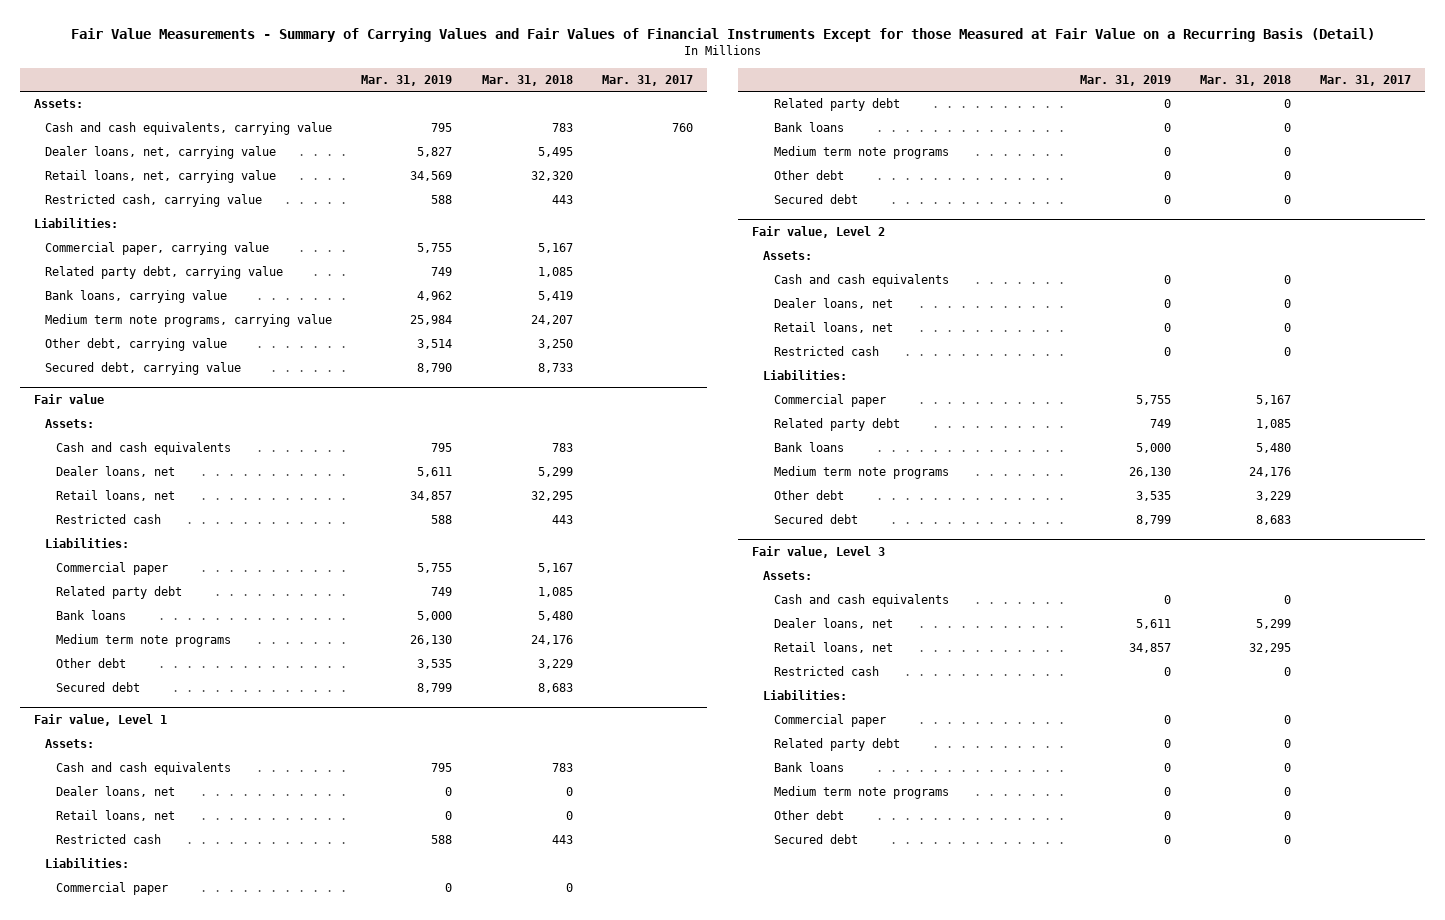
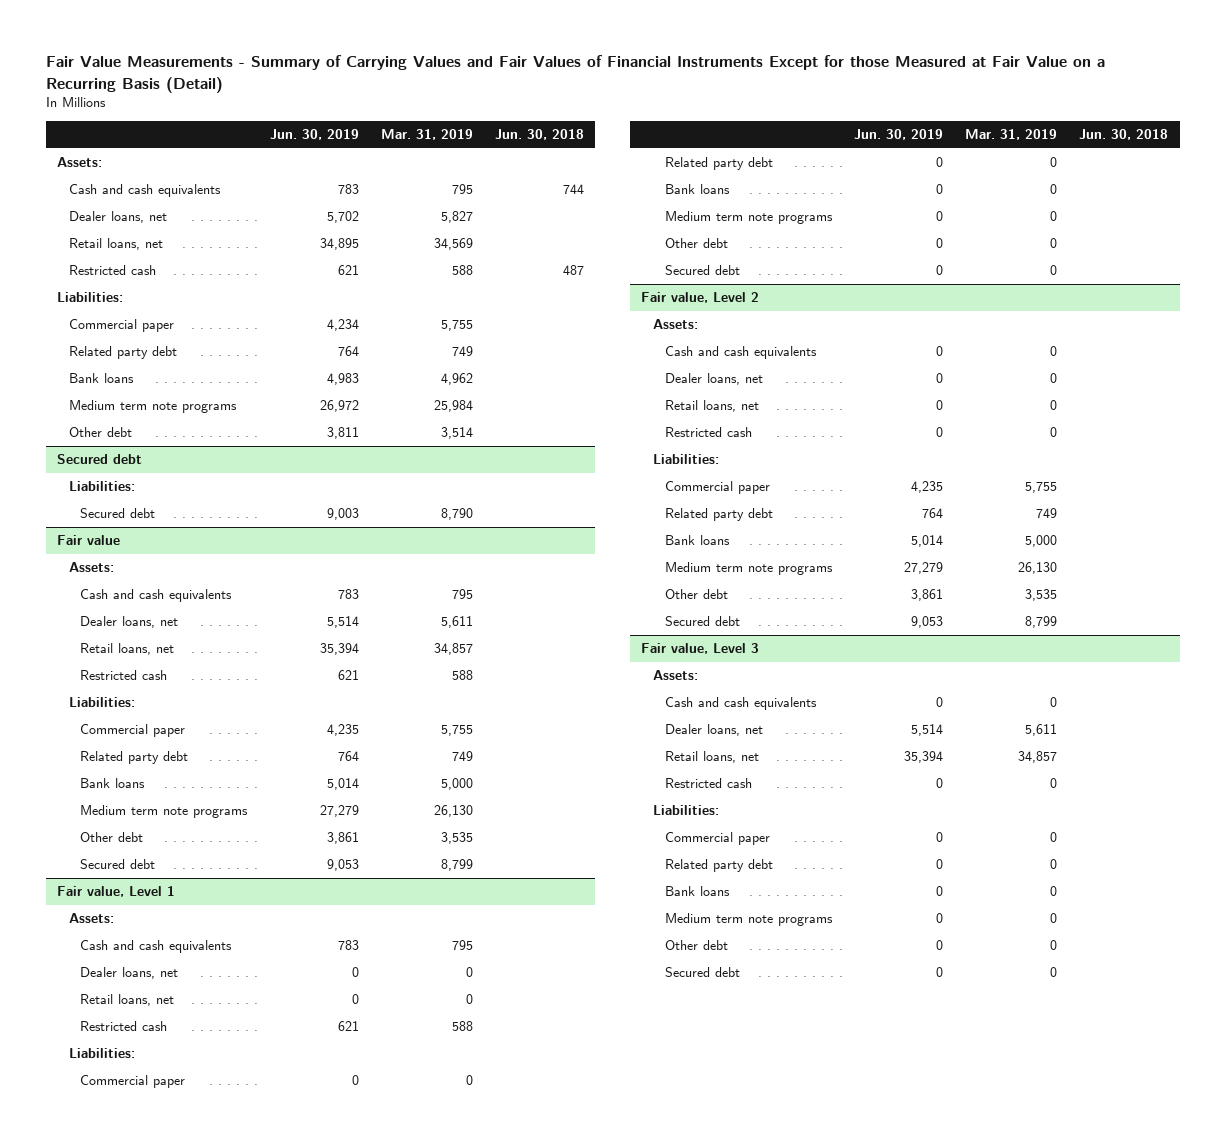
- | Mar. 31, 2019 | Mar. 31, 2018 | Mar. 31, 2017
+ | Jun. 30, 2019 | Mar. 31, 2019 | Jun. 30, 2018
- Cash and cash equivalents, carrying value | 795 | 783 | 760
- Dealer loans, net, carrying value | 5,827 | 5,495 |
- Retail loans, net, carrying value | 34,569 | 32,320 |
- Restricted cash, carrying value | 588 | 443 |
+ Cash and cash equivalents | 783 | 795 | 744
+ Dealer loans, net | 5,702 | 5,827 |
+ Retail loans, net | 34,895 | 34,569 |
+ Restricted cash | 621 | 588 | 487
- Commercial paper, carrying value | 5,755 | 5,167 |
- Related party debt, carrying value | 749 | 1,085 |
- Bank loans, carrying value | 4,962 | 5,419 |
- Medium term note programs, carrying value | 25,984 | 24,207 |
- Other debt, carrying value | 3,514 | 3,250 |
- Secured debt, carrying value | 8,790 | 8,733 |
+ Commercial paper | 4,234 | 5,755 |
+ Related party debt | 764 | 749 |
+ Bank loans | 4,983 | 4,962 |
+ Medium term note programs | 26,972 | 25,984 |
+ Other debt | 3,811 | 3,514 |
+ Secured debt
+ Liabilities:
+ Secured debt | 9,003 | 8,790 |

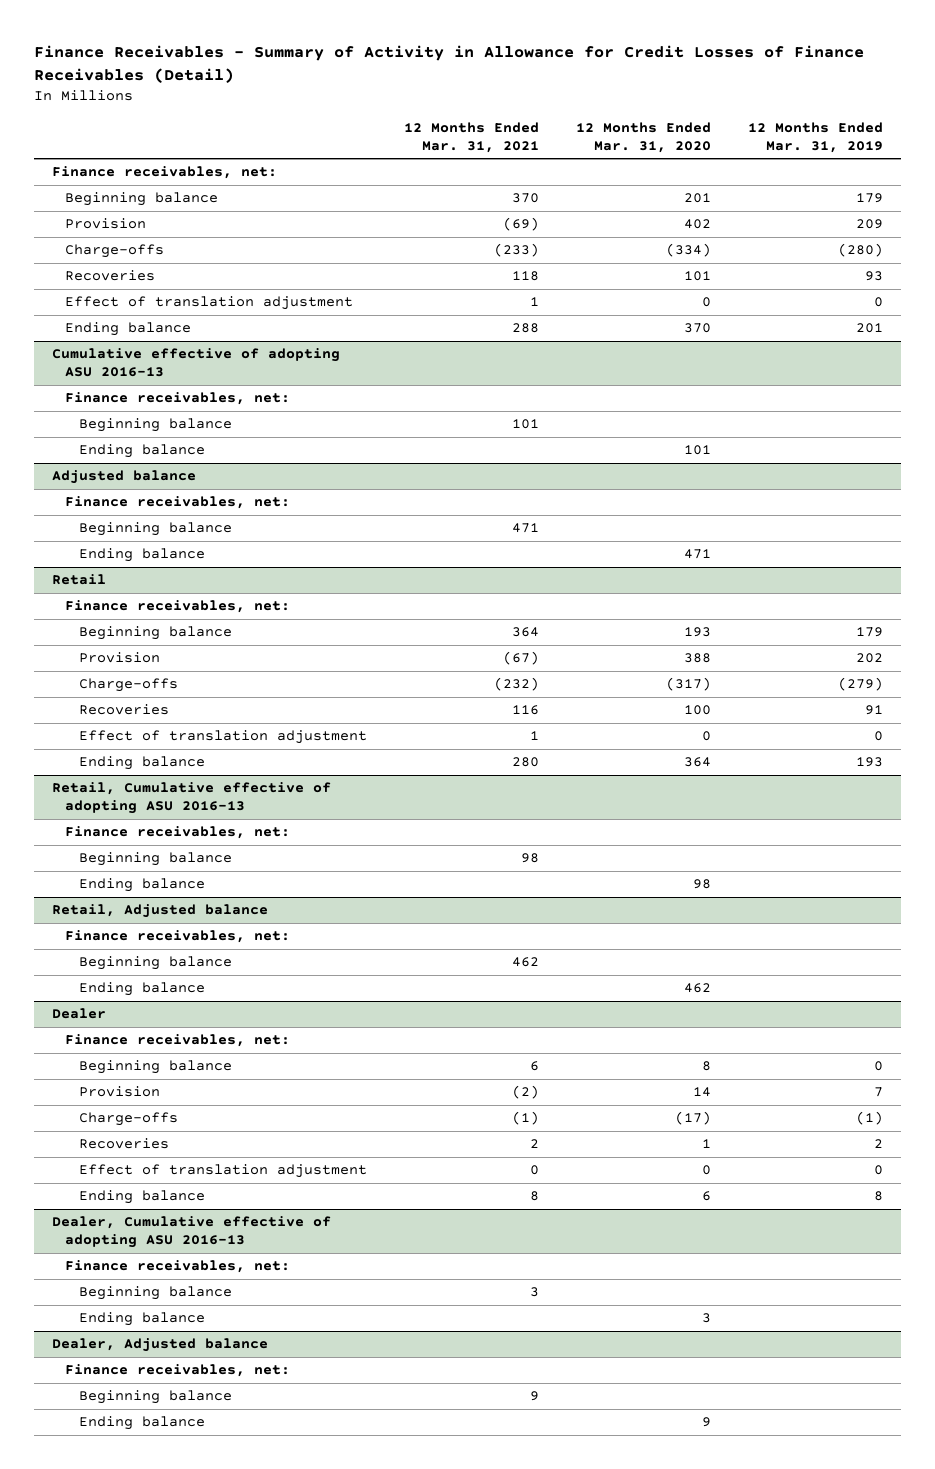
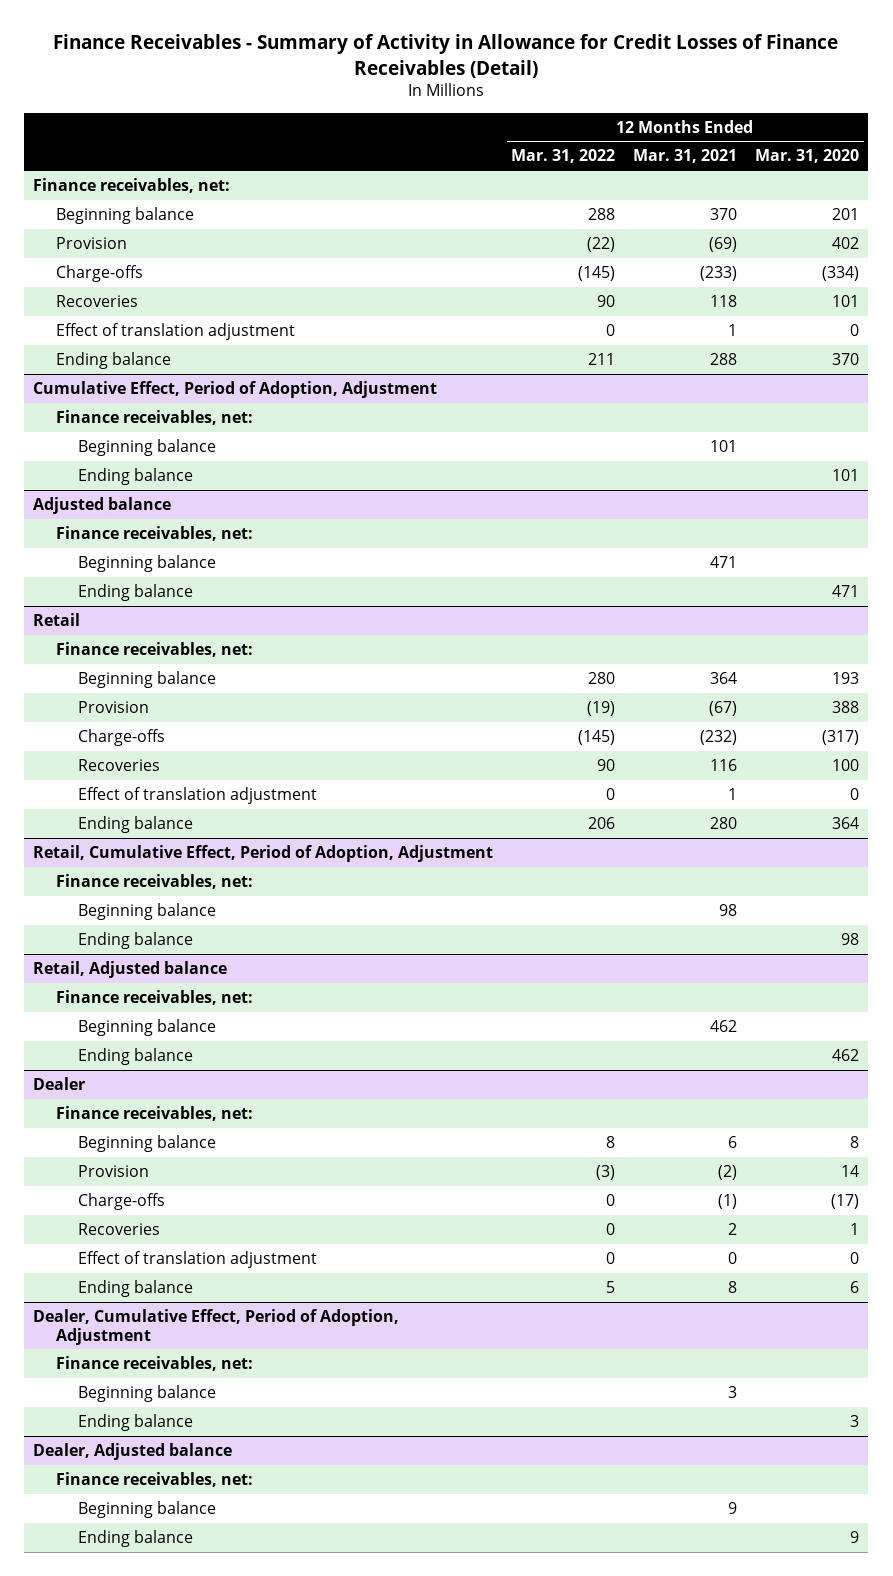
- | 12 Months Ended Mar. 31, 2021 | 12 Months Ended Mar. 31, 2020 | 12 Months Ended Mar. 31, 2019
+ | 12 Months Ended Mar. 31, 2022 | 12 Months Ended Mar. 31, 2021 | 12 Months Ended Mar. 31, 2020
- Cumulative effective of adopting ASU 2016-13
+ Cumulative Effect, Period of Adoption, Adjustment
- Retail, Cumulative effective of adopting ASU 2016-13
+ Retail, Cumulative Effect, Period of Adoption, Adjustment
- Dealer, Cumulative effective of adopting ASU 2016-13
+ Dealer, Cumulative Effect, Period of Adoption, Adjustment

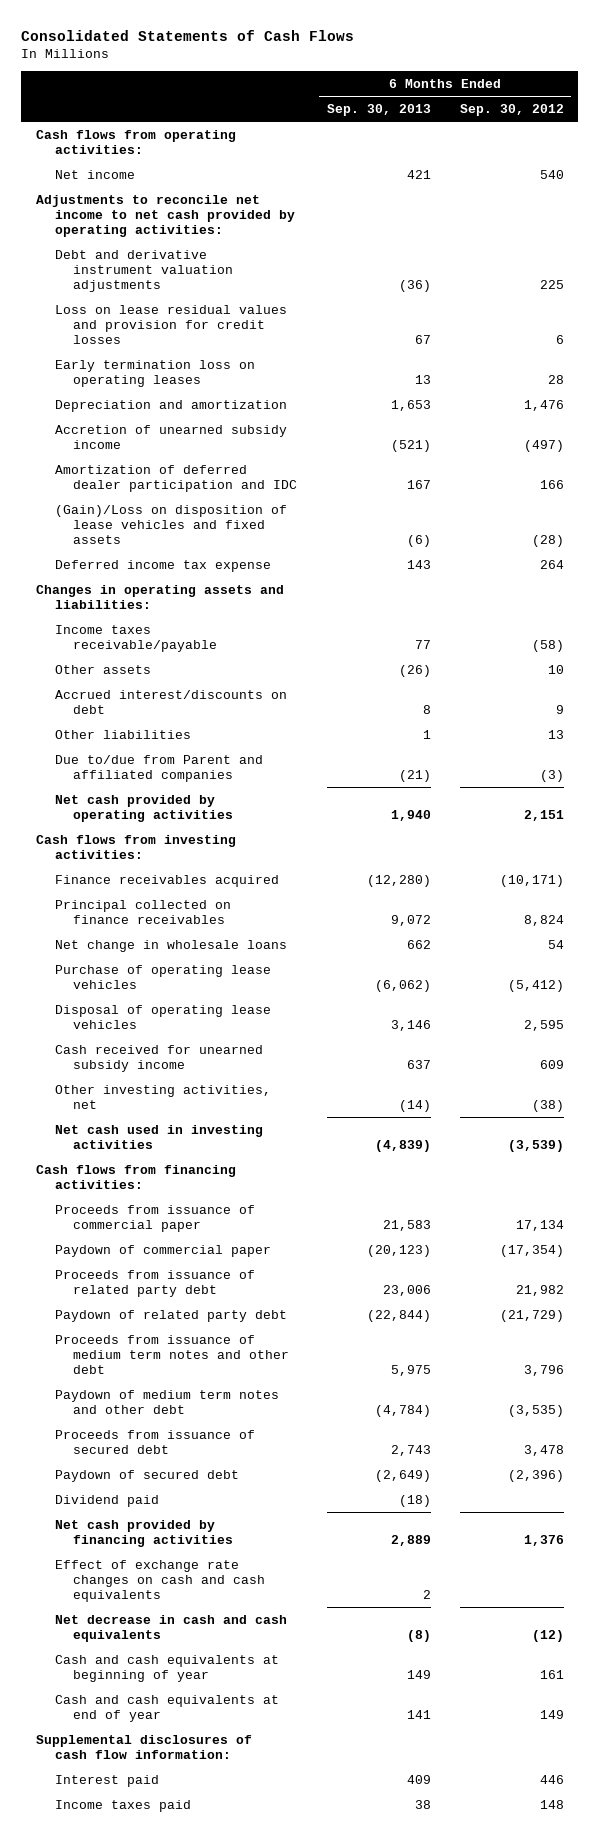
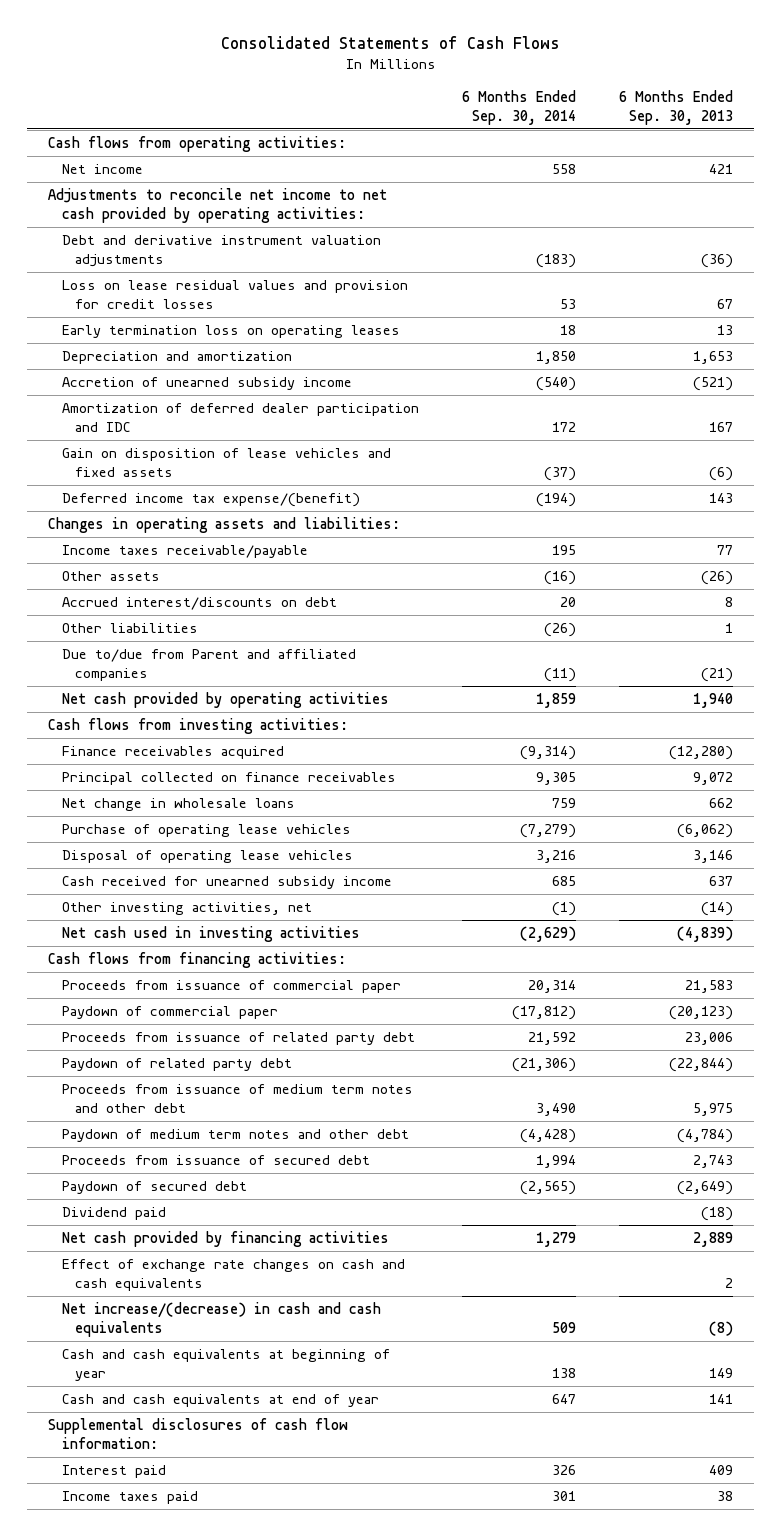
- | 6 Months Ended Sep. 30, 2013 | 6 Months Ended Sep. 30, 2012
+ | 6 Months Ended Sep. 30, 2014 | 6 Months Ended Sep. 30, 2013
- (Gain)/Loss on disposition of lease vehicles and fixed assets | (6) | (28)
- Deferred income tax expense | 143 | 264
+ Gain on disposition of lease vehicles and fixed assets | (37) | (6)
+ Deferred income tax expense/(benefit) | (194) | 143
- Net decrease in cash and cash equivalents | (8) | (12)
+ Net increase/(decrease) in cash and cash equivalents | 509 | (8)

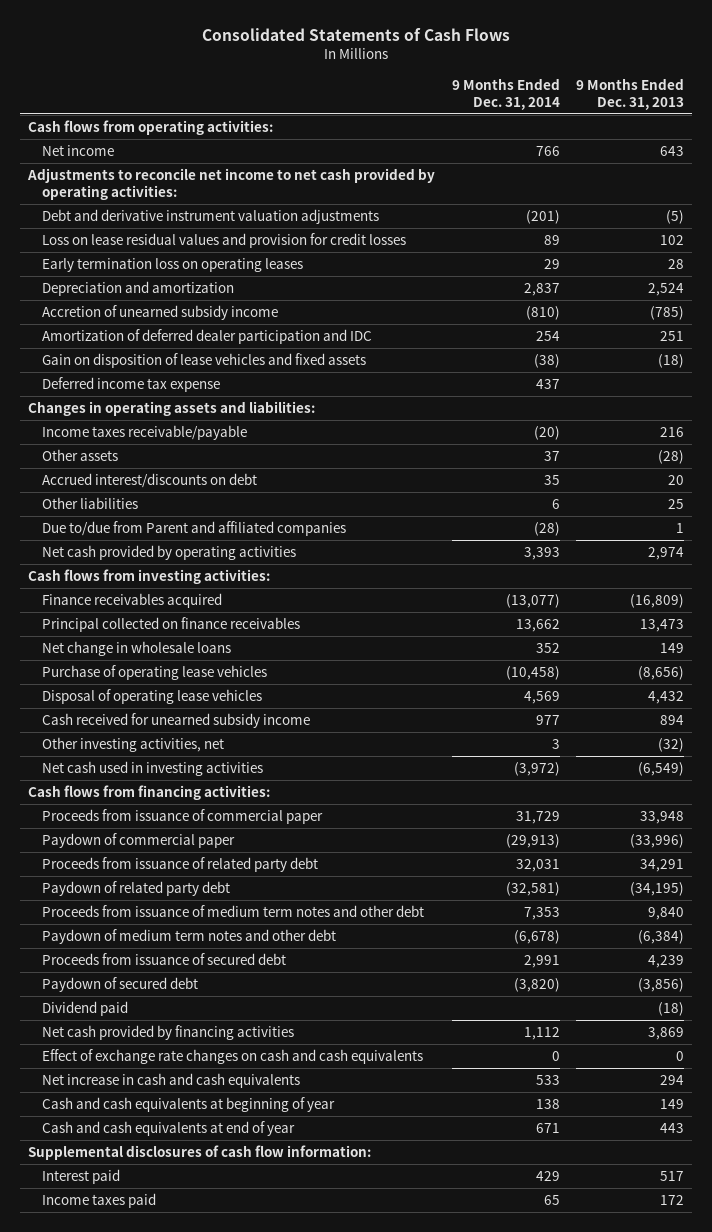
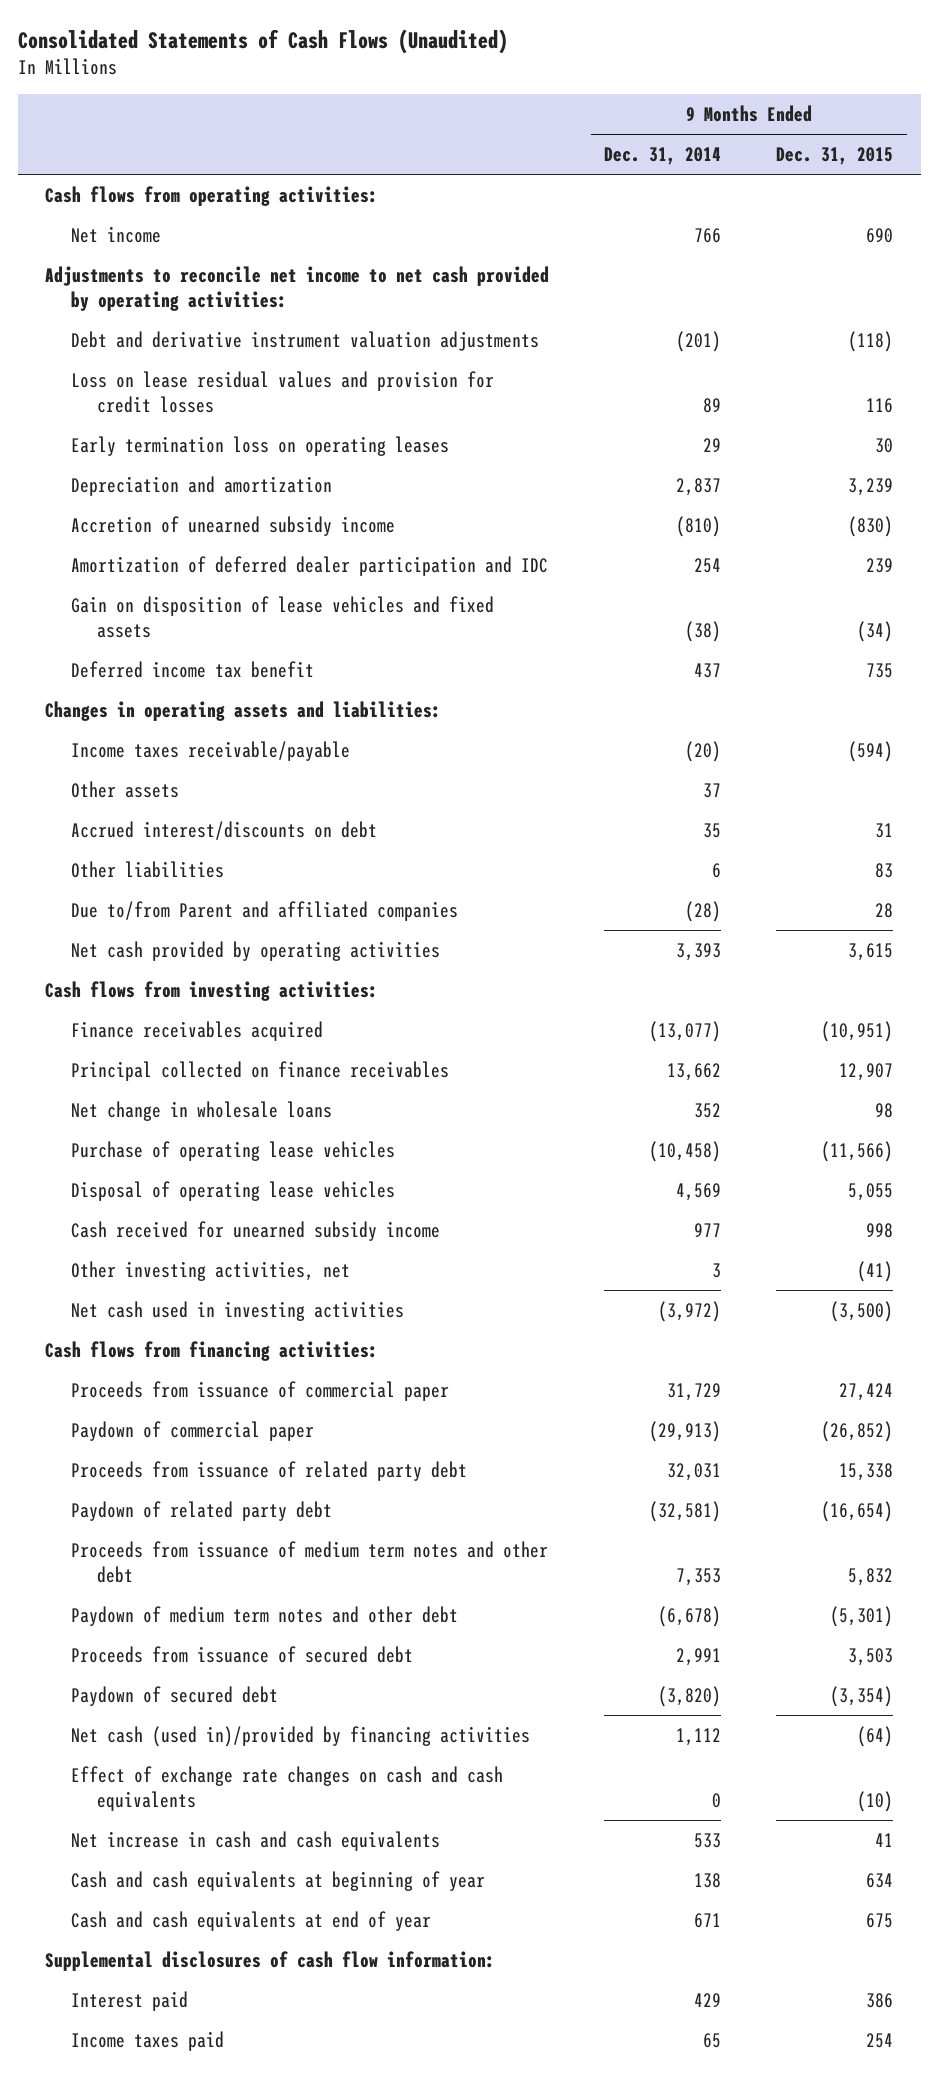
- Consolidated Statements of Cash Flows
+ Consolidated Statements of Cash Flows (Unaudited)
- | 9 Months Ended Dec. 31, 2014 | 9 Months Ended Dec. 31, 2013
+ | 9 Months Ended Dec. 31, 2014 | 9 Months Ended Dec. 31, 2015
- Deferred income tax expense | 437 |
+ Deferred income tax benefit | 437 | 735
- Due to/due from Parent and affiliated companies | (28) | 1
+ Due to/from Parent and affiliated companies | (28) | 28
- Dividend paid | | (18)
- Net cash provided by financing activities | 1,112 | 3,869
+ Net cash (used in)/provided by financing activities | 1,112 | (64)

